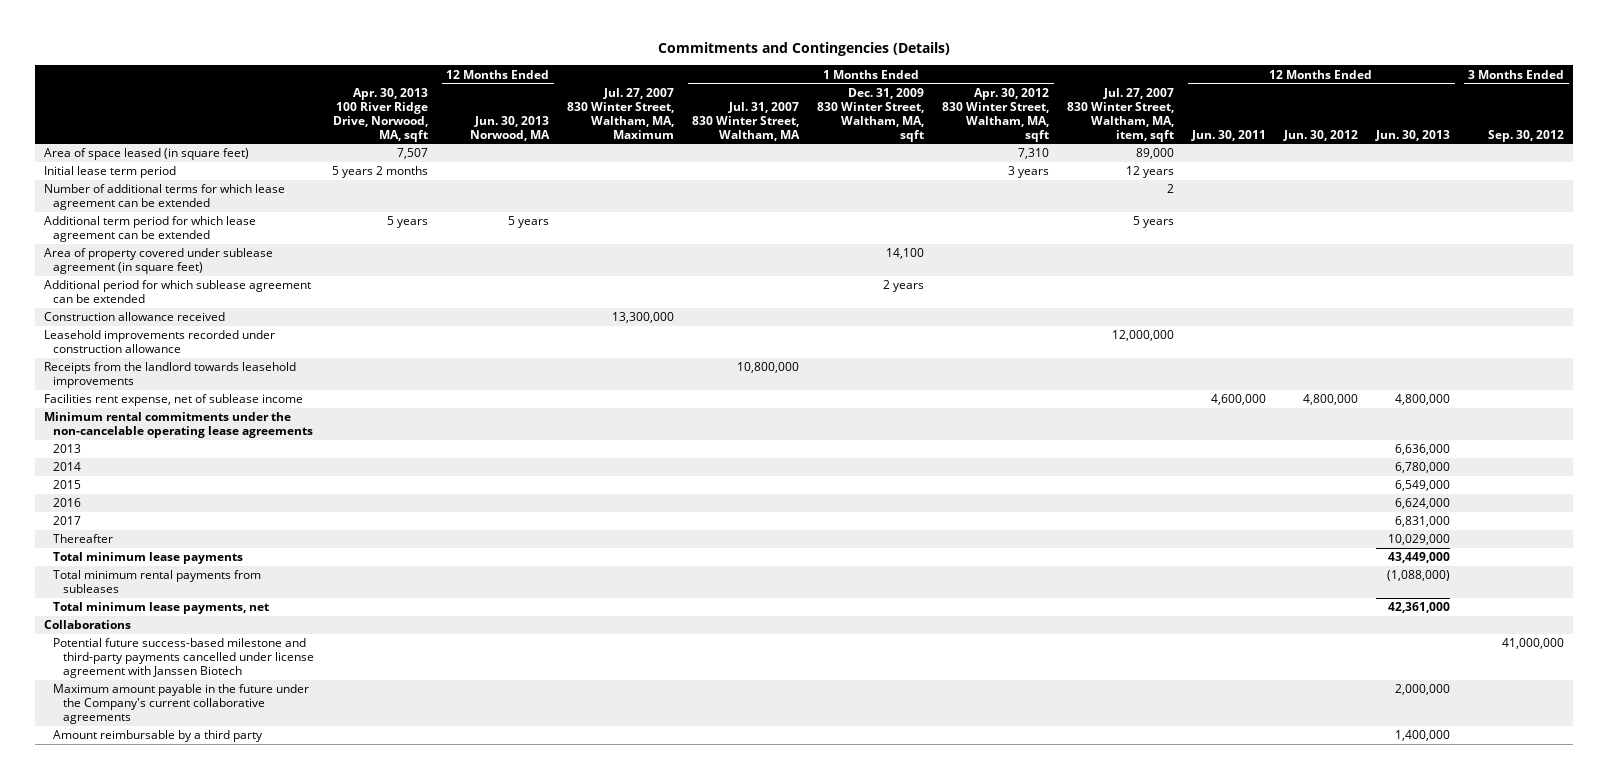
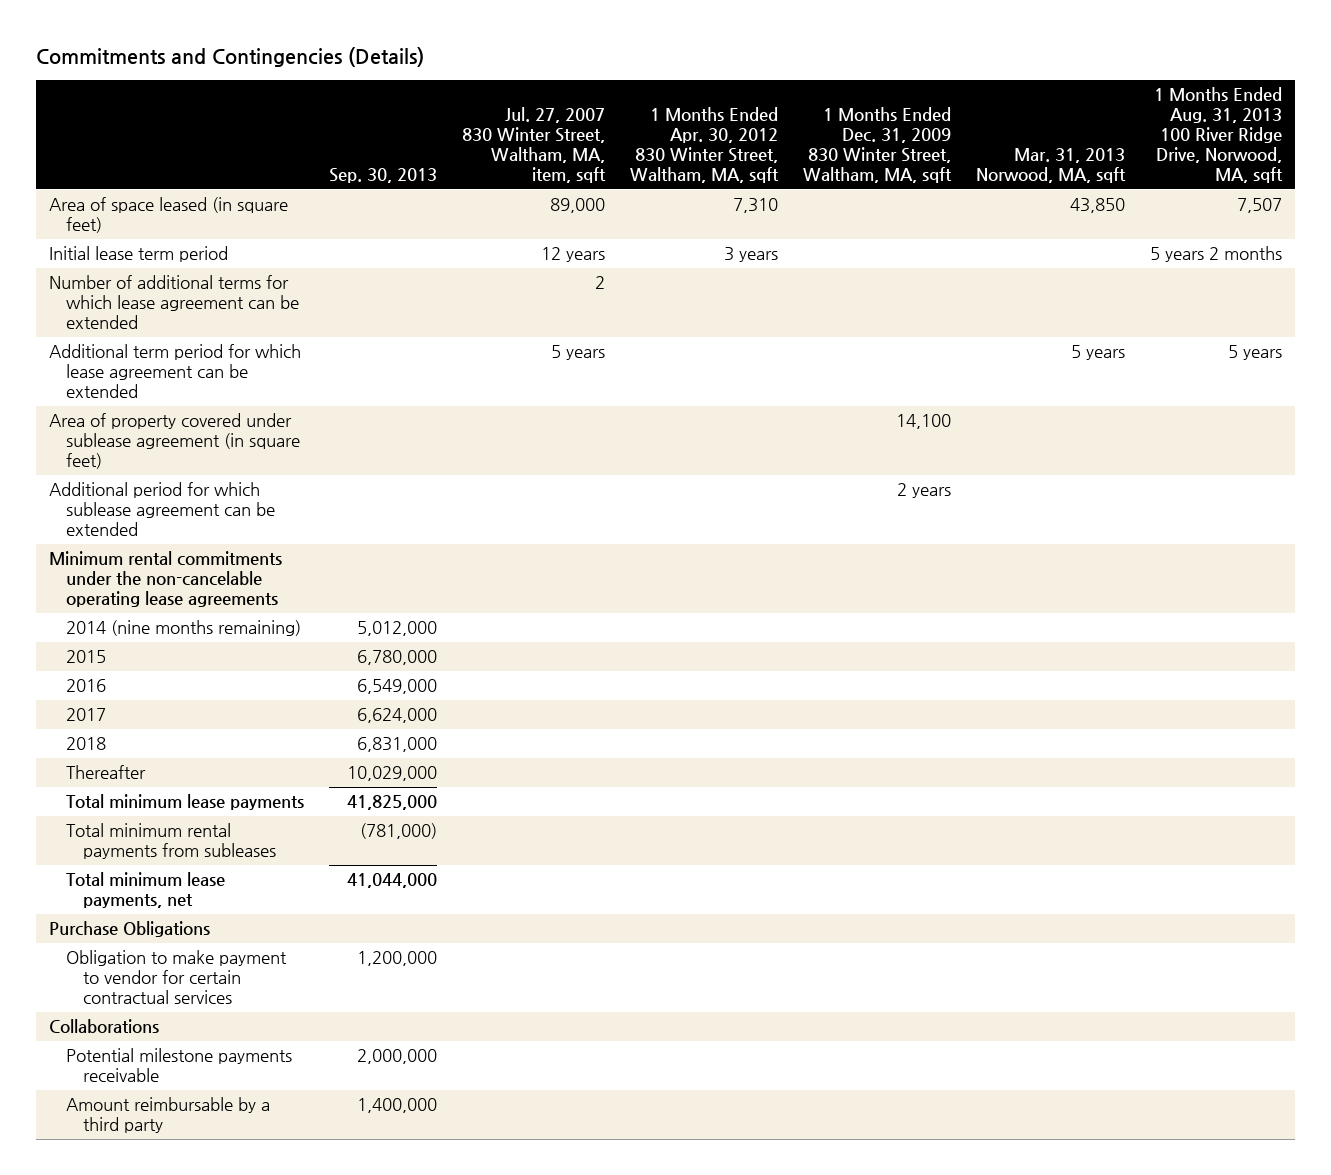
- | Apr. 30, 2013 100 River Ridge Drive, Norwood, MA, sqft | 12 Months Ended Jun. 30, 2013 Norwood, MA | Jul. 27, 2007 830 Winter Street, Waltham, MA, Maximum | 1 Months Ended Jul. 31, 2007 830 Winter Street, Waltham, MA | 1 Months Ended Dec. 31, 2009 830 Winter Street, Waltham, MA, sqft | 1 Months Ended Apr. 30, 2012 830 Winter Street, Waltham, MA, sqft | Jul. 27, 2007 830 Winter Street, Waltham, MA, item, sqft | 12 Months Ended Jun. 30, 2011 | 12 Months Ended Jun. 30, 2012 | 12 Months Ended Jun. 30, 2013 | 3 Months Ended Sep. 30, 2012
+ | Sep. 30, 2013 | Jul. 27, 2007 830 Winter Street, Waltham, MA, item, sqft | 1 Months Ended Apr. 30, 2012 830 Winter Street, Waltham, MA, sqft | 1 Months Ended Dec. 31, 2009 830 Winter Street, Waltham, MA, sqft | Mar. 31, 2013 Norwood, MA, sqft | 1 Months Ended Aug. 31, 2013 100 River Ridge Drive, Norwood, MA, sqft
- Construction allowance received | | | 13,300,000 | | | | | | | |
- Leasehold improvements recorded under construction allowance | | | | | | | 12,000,000 | | | |
- Receipts from the landlord towards leasehold improvements | | | | 10,800,000 | | | | | | |
- Facilities rent expense, net of sublease income | | | | | | | | 4,600,000 | 4,800,000 | 4,800,000 |
- 2013 | | | | | | | | | | 6,636,000 |
- 2014 | | | | | | | | | | 6,780,000 |
+ 2014 (nine months remaining) | 5,012,000 | | | | |
+ 2018 | 6,831,000 | | | | |
+ Purchase Obligations
+ Obligation to make payment to vendor for certain contractual services | 1,200,000 | | | | |
- Potential future success-based milestone and third-party payments cancelled under license agreement with Janssen Biotech | | | | | | | | | | | 41,000,000
- Maximum amount payable in the future under the Company's current collaborative agreements | | | | | | | | | | 2,000,000 |
+ Potential milestone payments receivable | 2,000,000 | | | | |

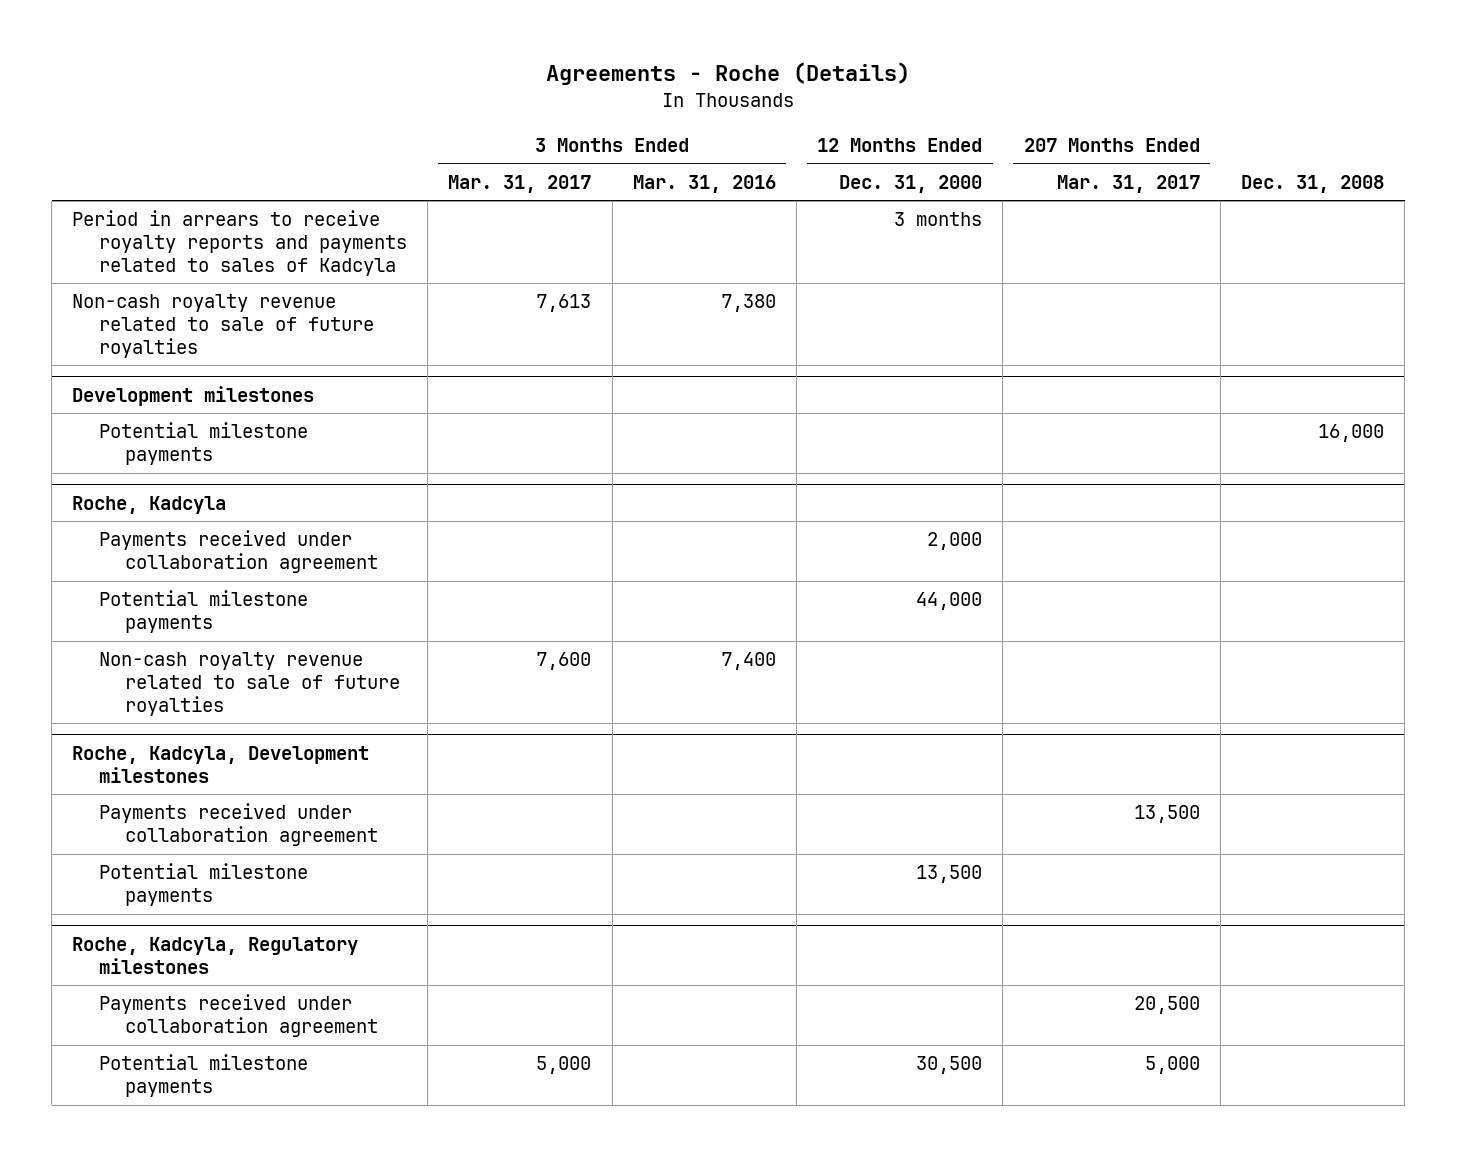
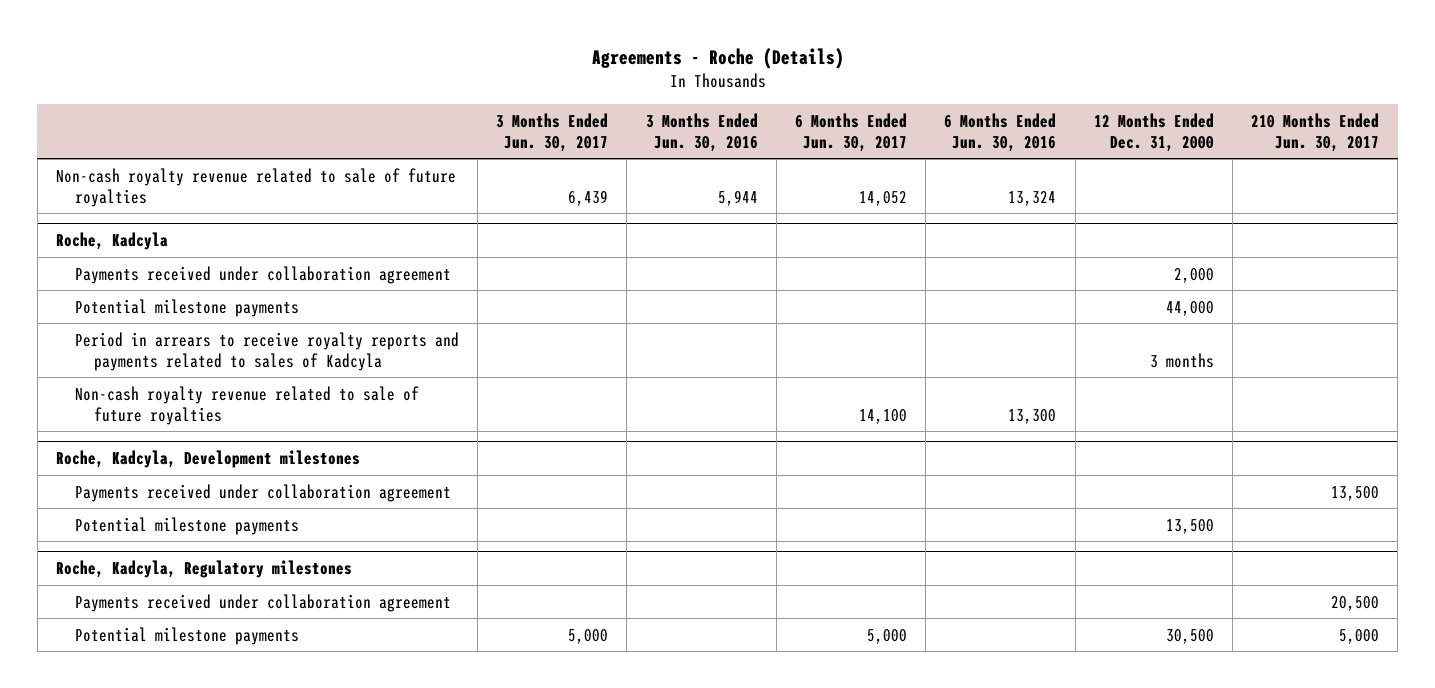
- | 3 Months Ended Mar. 31, 2017 | 3 Months Ended Mar. 31, 2016 | 12 Months Ended Dec. 31, 2000 | 207 Months Ended Mar. 31, 2017 | Dec. 31, 2008
+ | 3 Months Ended Jun. 30, 2017 | 3 Months Ended Jun. 30, 2016 | 6 Months Ended Jun. 30, 2017 | 6 Months Ended Jun. 30, 2016 | 12 Months Ended Dec. 31, 2000 | 210 Months Ended Jun. 30, 2017
- Period in arrears to receive royalty reports and payments related to sales of Kadcyla | | | 3 months | |
- Development milestones
- Potential milestone payments | | | | | 16,000
@ Roche, Kadcyla
+ Period in arrears to receive royalty reports and payments related to sales of Kadcyla | | | | | 3 months |

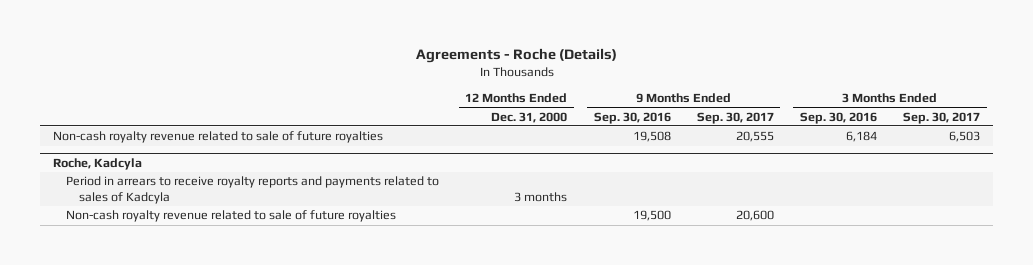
- | 3 Months Ended Jun. 30, 2017 | 3 Months Ended Jun. 30, 2016 | 6 Months Ended Jun. 30, 2017 | 6 Months Ended Jun. 30, 2016 | 12 Months Ended Dec. 31, 2000 | 210 Months Ended Jun. 30, 2017
+ | 12 Months Ended Dec. 31, 2000 | 9 Months Ended Sep. 30, 2016 | 9 Months Ended Sep. 30, 2017 | 3 Months Ended Sep. 30, 2016 | 3 Months Ended Sep. 30, 2017
@ Roche, Kadcyla
- Payments received under collaboration agreement | | | | | 2,000 |
- Potential milestone payments | | | | | 44,000 |
- Roche, Kadcyla, Development milestones
- Payments received under collaboration agreement | | | | | | 13,500
- Potential milestone payments | | | | | 13,500 |
- Roche, Kadcyla, Regulatory milestones
- Payments received under collaboration agreement | | | | | | 20,500
- Potential milestone payments | 5,000 | | 5,000 | | 30,500 | 5,000

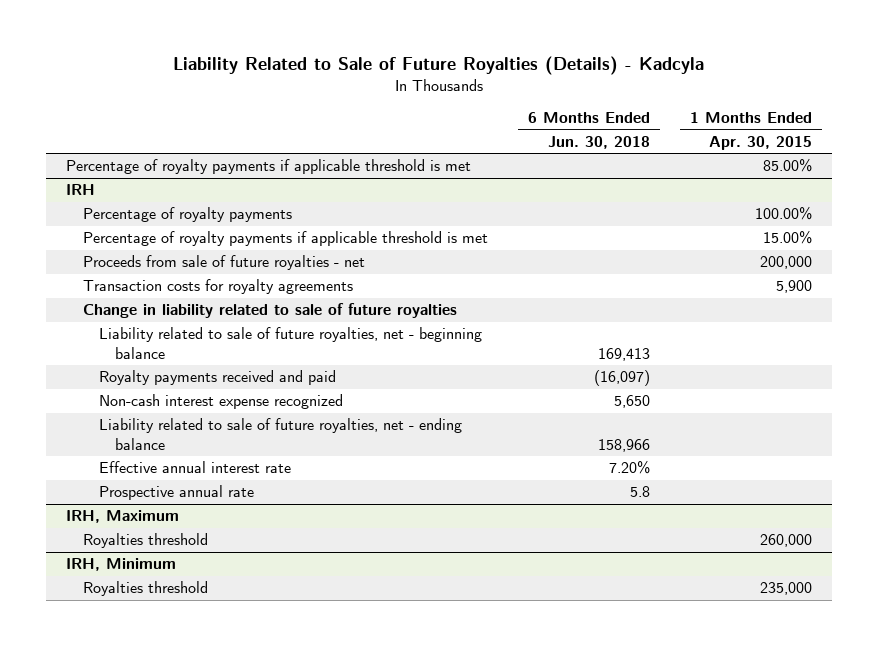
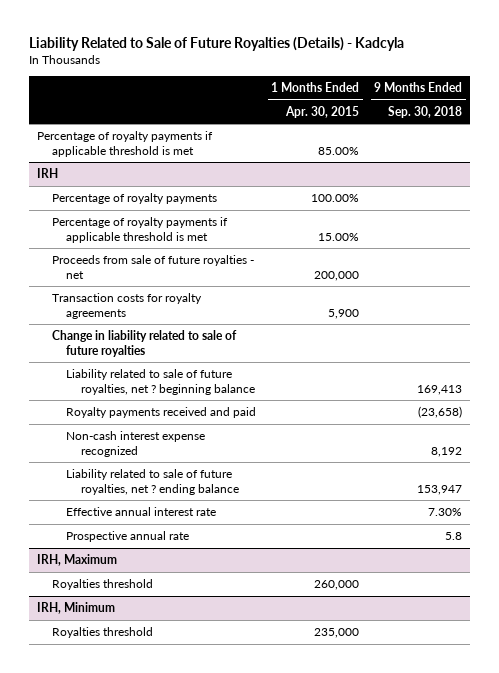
- | 6 Months Ended Jun. 30, 2018 | 1 Months Ended Apr. 30, 2015
+ | 1 Months Ended Apr. 30, 2015 | 9 Months Ended Sep. 30, 2018
@ IRH
- Liability related to sale of future royalties, net - beginning balance | 169,413 |
+ Liability related to sale of future royalties, net ? beginning balance | | 169,413
- Liability related to sale of future royalties, net - ending balance | 158,966 |
+ Liability related to sale of future royalties, net ? ending balance | | 153,947

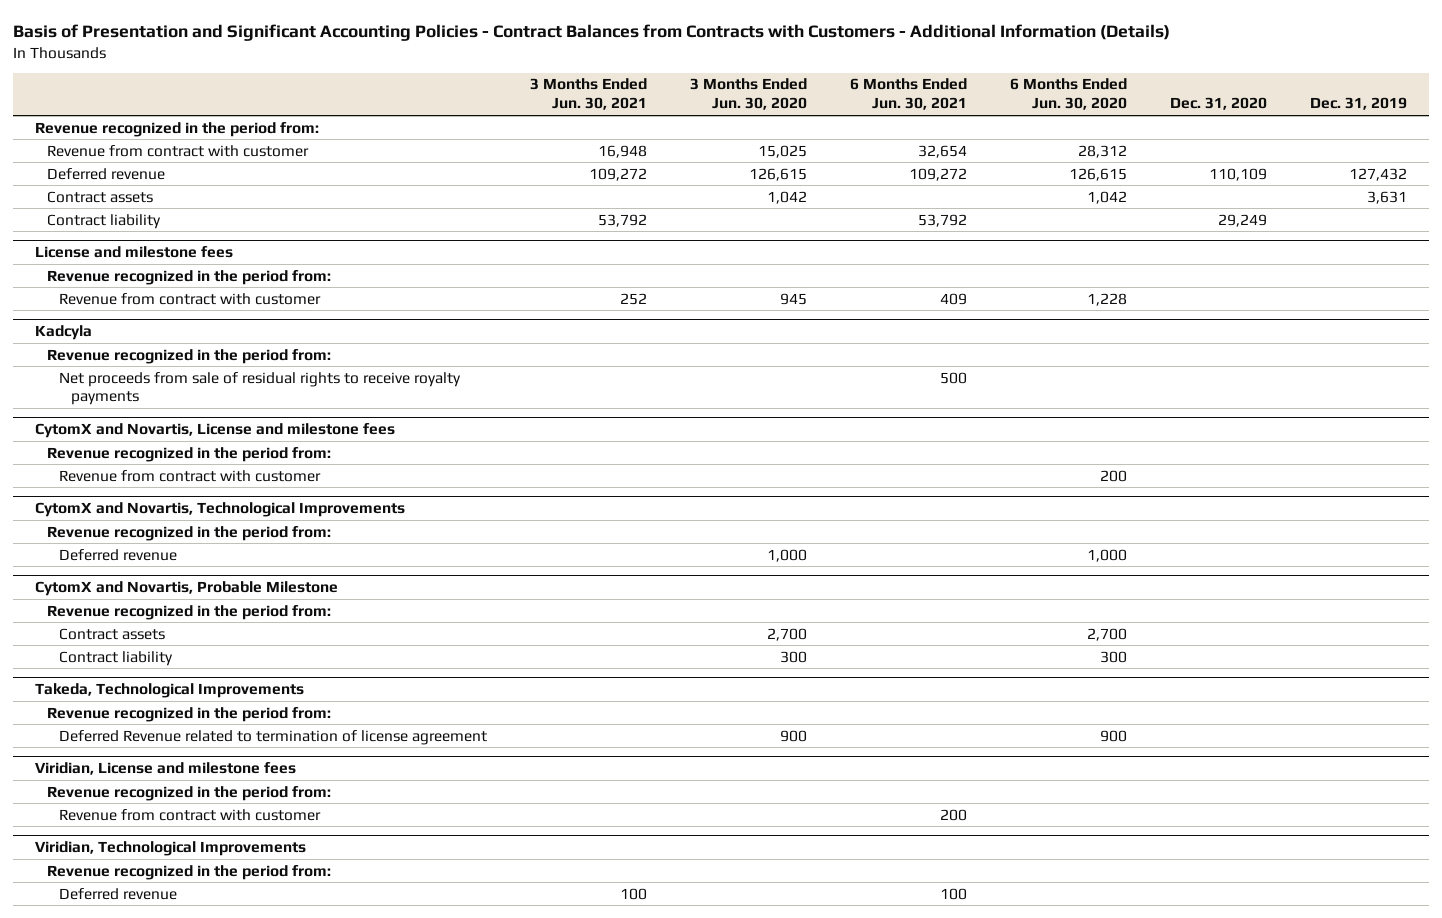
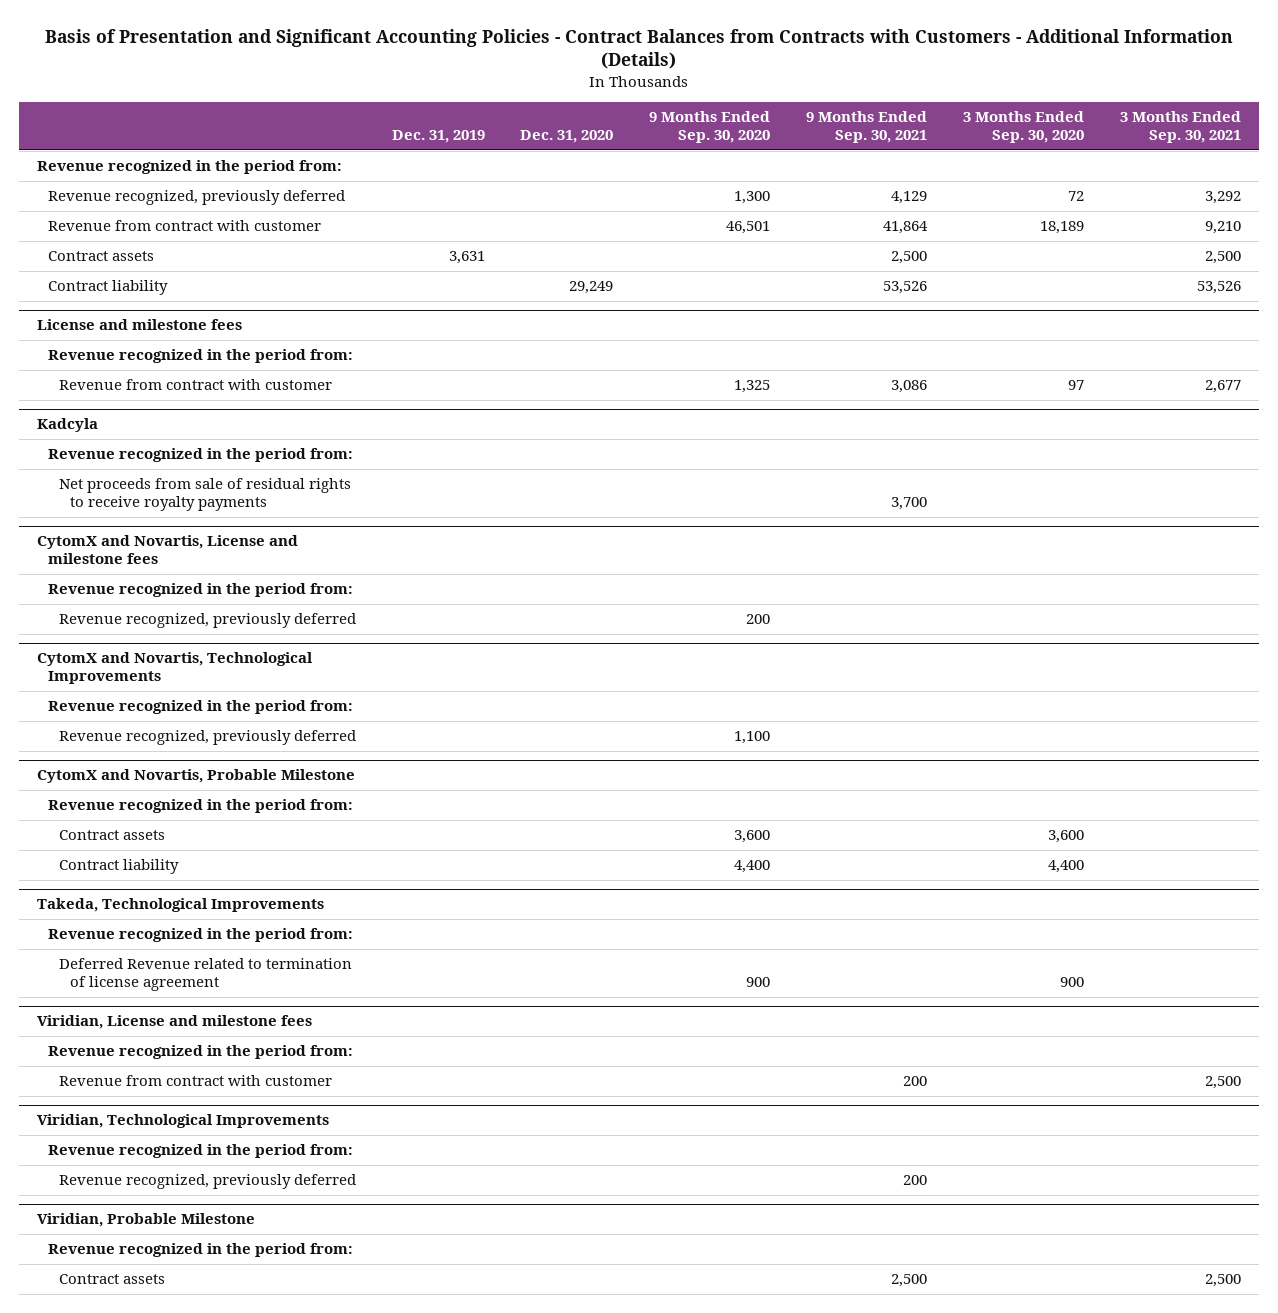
- | 3 Months Ended Jun. 30, 2021 | 3 Months Ended Jun. 30, 2020 | 6 Months Ended Jun. 30, 2021 | 6 Months Ended Jun. 30, 2020 | Dec. 31, 2020 | Dec. 31, 2019
+ | Dec. 31, 2019 | Dec. 31, 2020 | 9 Months Ended Sep. 30, 2020 | 9 Months Ended Sep. 30, 2021 | 3 Months Ended Sep. 30, 2020 | 3 Months Ended Sep. 30, 2021
+ Revenue recognized, previously deferred | | | 1,300 | 4,129 | 72 | 3,292
- Deferred revenue | 109,272 | 126,615 | 109,272 | 126,615 | 110,109 | 127,432
@ CytomX and Novartis, License and milestone fees
- Revenue from contract with customer | | | | 200 | |
+ Revenue recognized, previously deferred | | | 200 | | |
@ CytomX and Novartis, Technological Improvements
- Deferred revenue | | 1,000 | | 1,000 | |
+ Revenue recognized, previously deferred | | | 1,100 | | |
@ Viridian, Technological Improvements
- Deferred revenue | 100 | | 100 | | |
+ Revenue recognized, previously deferred | | | | 200 | |
+ Viridian, Probable Milestone
+ Revenue recognized in the period from:
+ Contract assets | | | | 2,500 | | 2,500

